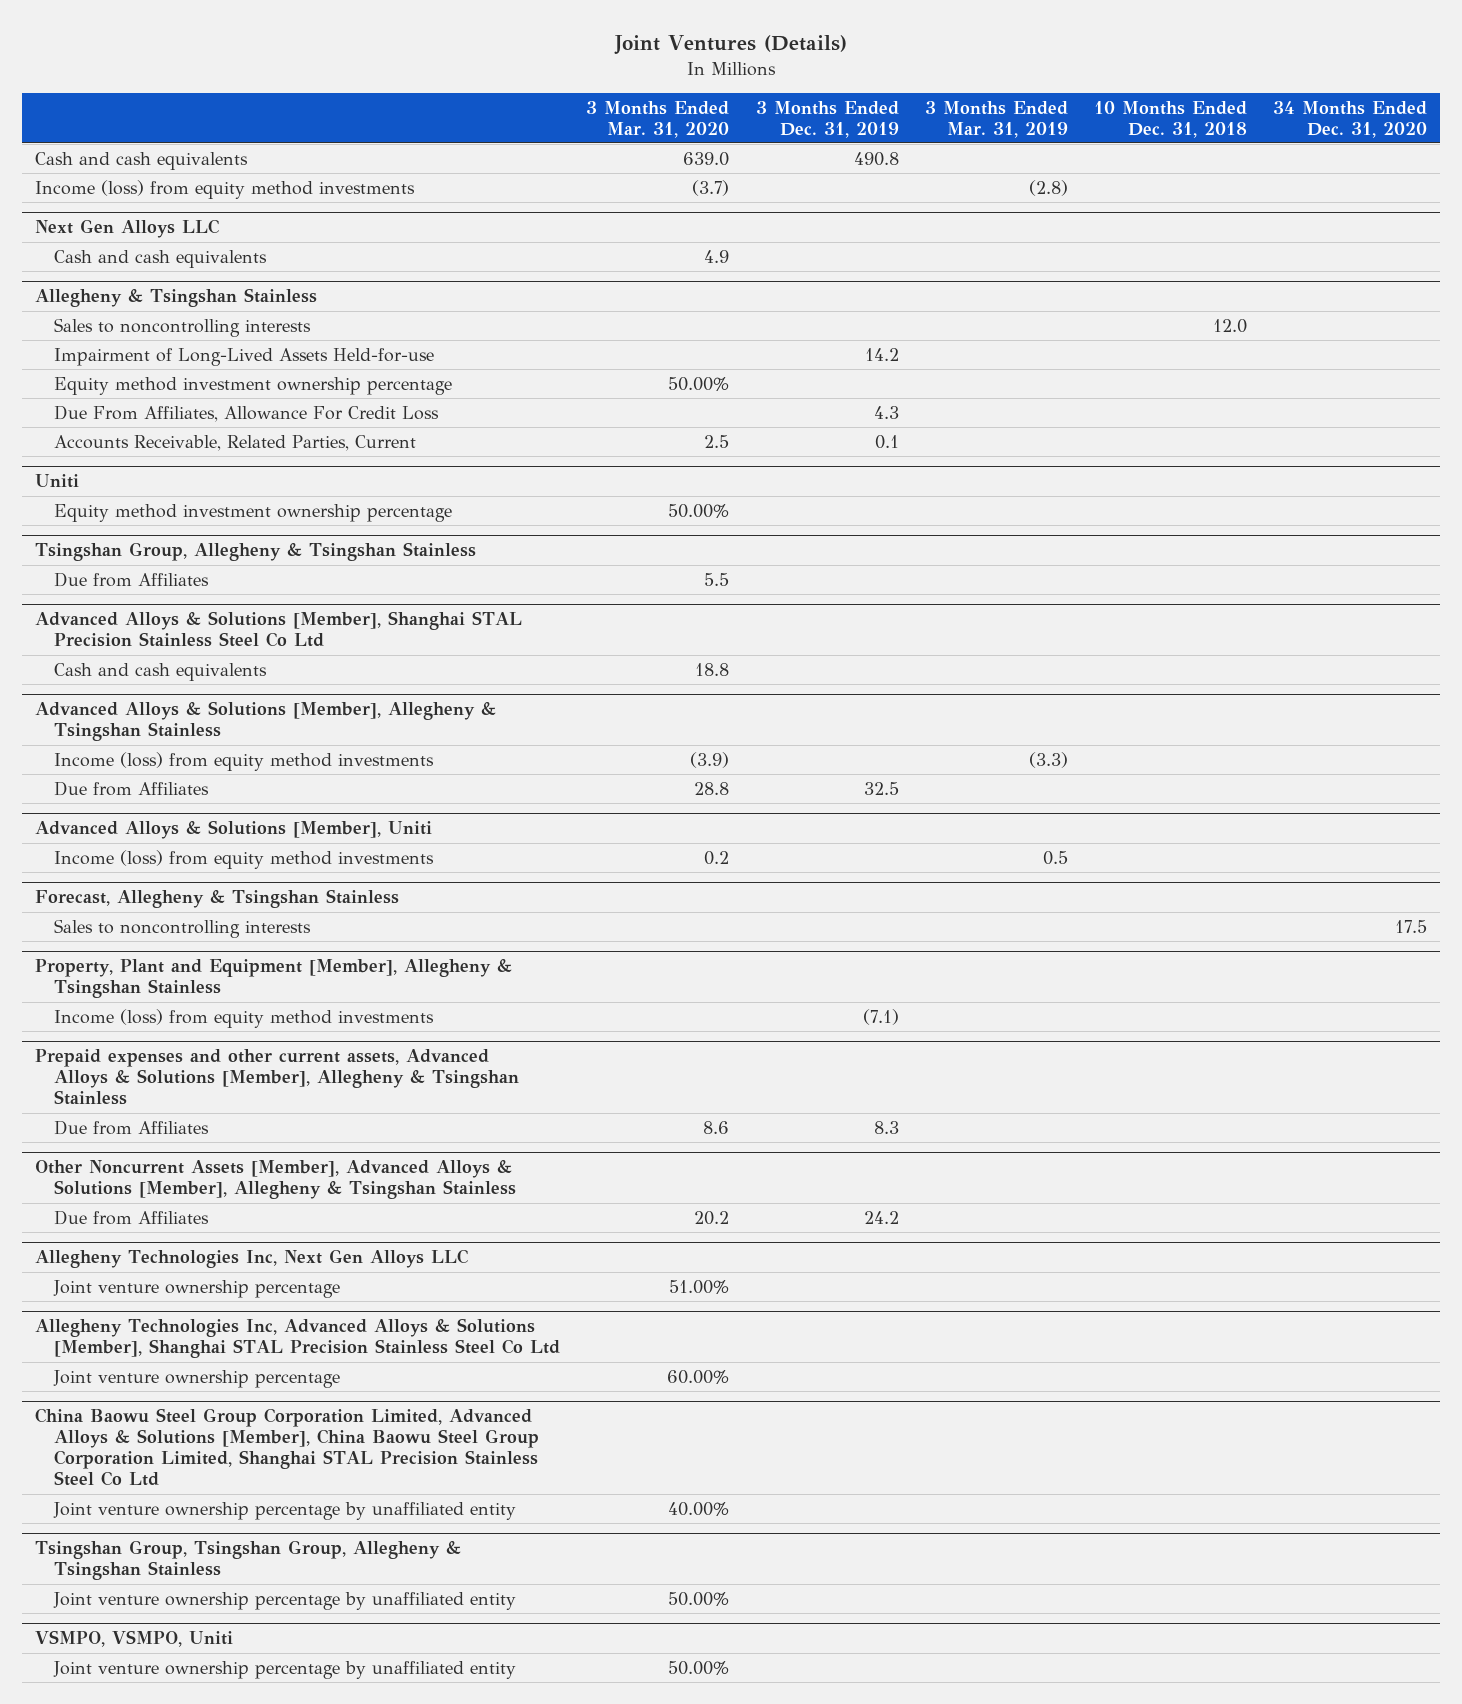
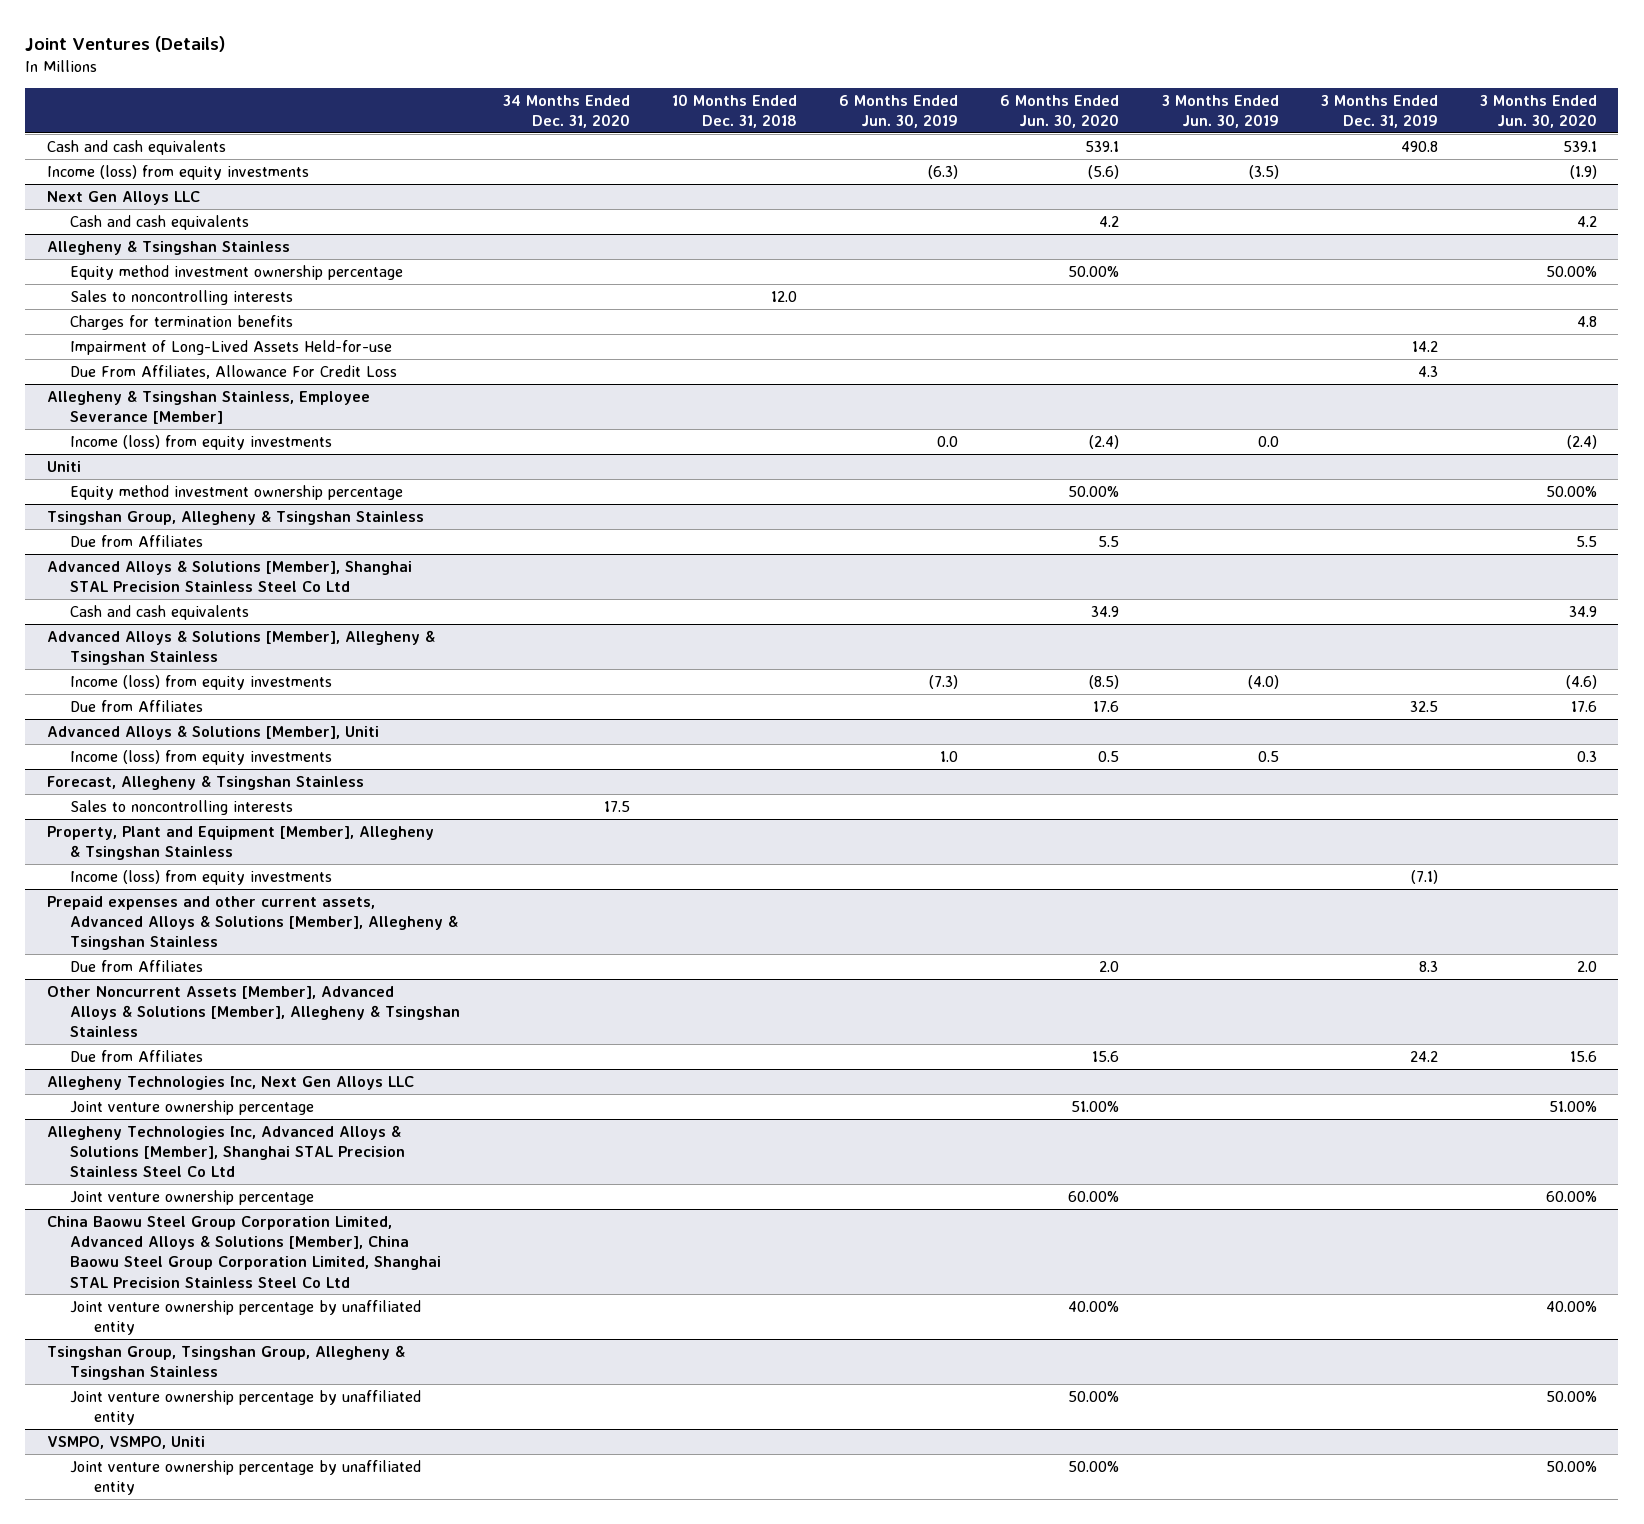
- | 3 Months Ended Mar. 31, 2020 | 3 Months Ended Dec. 31, 2019 | 3 Months Ended Mar. 31, 2019 | 10 Months Ended Dec. 31, 2018 | 34 Months Ended Dec. 31, 2020
+ | 34 Months Ended Dec. 31, 2020 | 10 Months Ended Dec. 31, 2018 | 6 Months Ended Jun. 30, 2019 | 6 Months Ended Jun. 30, 2020 | 3 Months Ended Jun. 30, 2019 | 3 Months Ended Dec. 31, 2019 | 3 Months Ended Jun. 30, 2020
- Income (loss) from equity method investments | (3.7) | | (2.8) | |
+ Income (loss) from equity investments | | | (6.3) | (5.6) | (3.5) | | (1.9)
@ Allegheny & Tsingshan Stainless
moved up: Equity method investment ownership percentage | | | | 50.00% | | | 50.00%
+ Charges for termination benefits | | | | | | | 4.8
- Accounts Receivable, Related Parties, Current | 2.5 | 0.1 | | |
+ Allegheny & Tsingshan Stainless, Employee Severance [Member]
+ Income (loss) from equity investments | | | 0.0 | (2.4) | 0.0 | | (2.4)
@ Advanced Alloys & Solutions [Member], Allegheny & Tsingshan Stainless
- Income (loss) from equity method investments | (3.9) | | (3.3) | |
+ Income (loss) from equity investments | | | (7.3) | (8.5) | (4.0) | | (4.6)
@ Advanced Alloys & Solutions [Member], Uniti
- Income (loss) from equity method investments | 0.2 | | 0.5 | |
+ Income (loss) from equity investments | | | 1.0 | 0.5 | 0.5 | | 0.3
@ Property, Plant and Equipment [Member], Allegheny & Tsingshan Stainless
- Income (loss) from equity method investments | | (7.1) | | |
+ Income (loss) from equity investments | | | | | | (7.1) |

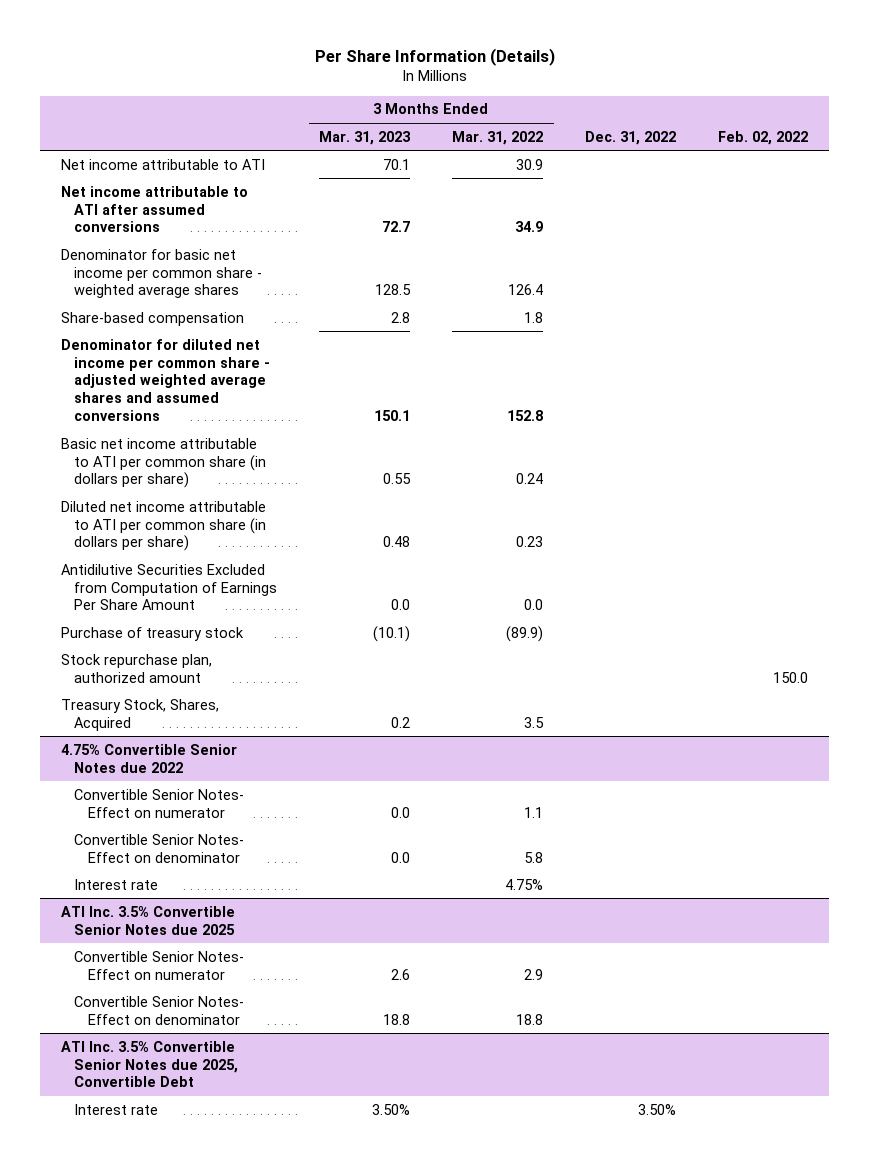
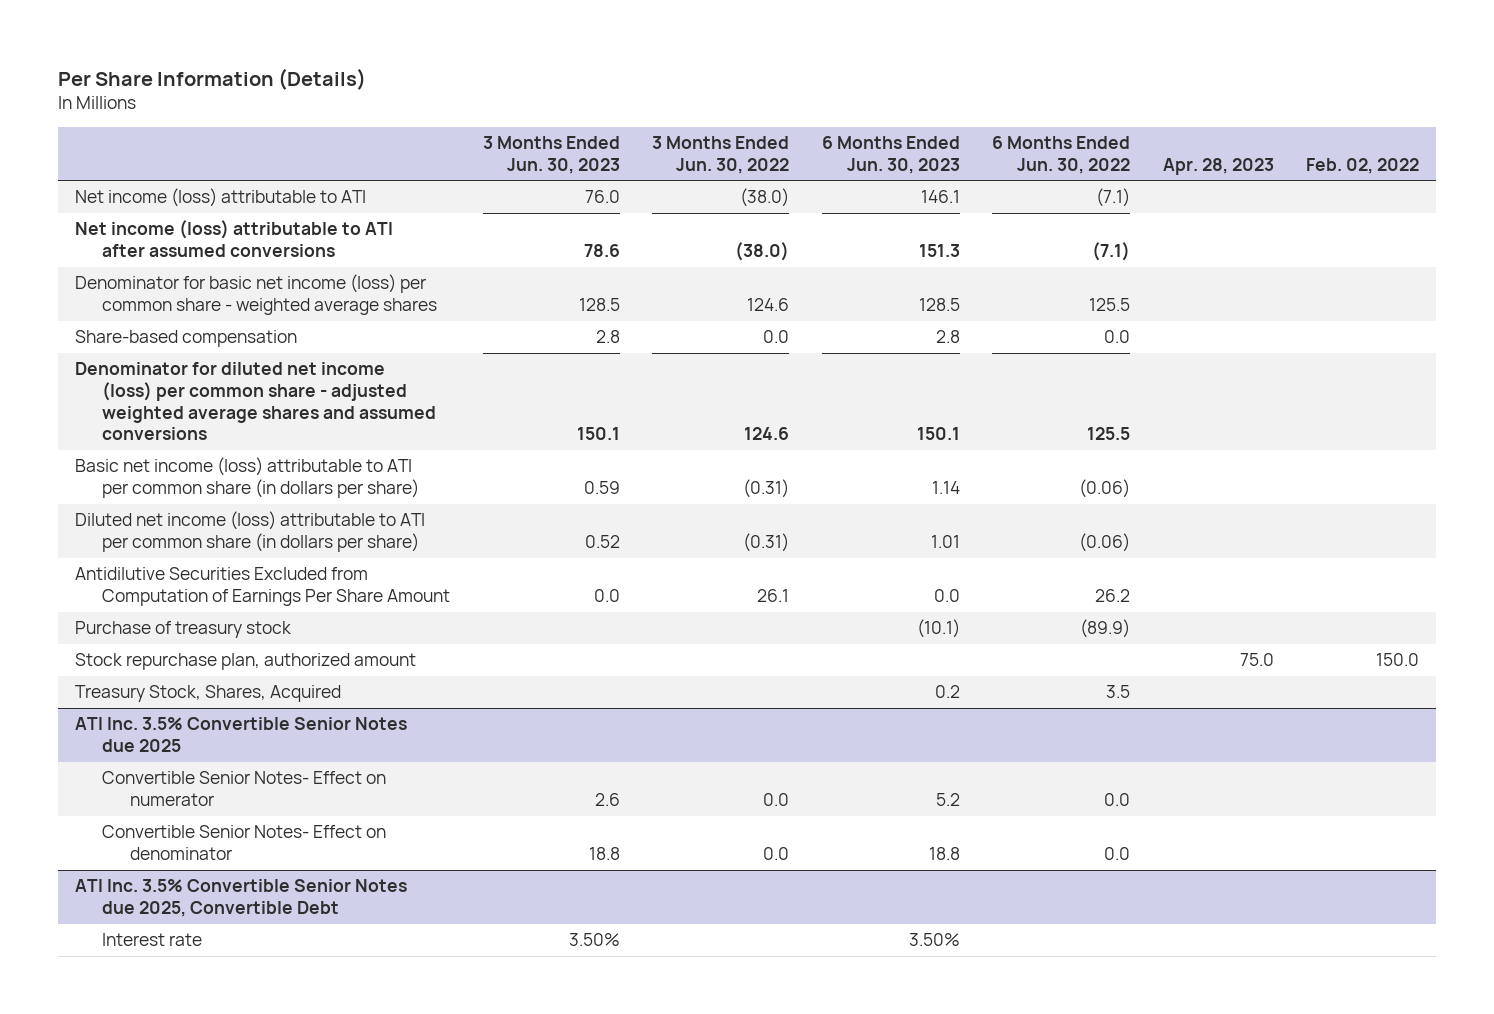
- | 3 Months Ended Mar. 31, 2023 | 3 Months Ended Mar. 31, 2022 | Dec. 31, 2022 | Feb. 02, 2022
+ | 3 Months Ended Jun. 30, 2023 | 3 Months Ended Jun. 30, 2022 | 6 Months Ended Jun. 30, 2023 | 6 Months Ended Jun. 30, 2022 | Apr. 28, 2023 | Feb. 02, 2022
- Net income attributable to ATI | 70.1 | 30.9 | |
- Net income attributable to ATI after assumed conversions | 72.7 | 34.9 | |
- Denominator for basic net income per common share - weighted average shares | 128.5 | 126.4 | |
+ Net income (loss) attributable to ATI | 76.0 | (38.0) | 146.1 | (7.1) | |
+ Net income (loss) attributable to ATI after assumed conversions | 78.6 | (38.0) | 151.3 | (7.1) | |
+ Denominator for basic net income (loss) per common share - weighted average shares | 128.5 | 124.6 | 128.5 | 125.5 | |
- Denominator for diluted net income per common share - adjusted weighted average shares and assumed conversions | 150.1 | 152.8 | |
- Basic net income attributable to ATI per common share (in dollars per share) | 0.55 | 0.24 | |
- Diluted net income attributable to ATI per common share (in dollars per share) | 0.48 | 0.23 | |
+ Denominator for diluted net income (loss) per common share - adjusted weighted average shares and assumed conversions | 150.1 | 124.6 | 150.1 | 125.5 | |
+ Basic net income (loss) attributable to ATI per common share (in dollars per share) | 0.59 | (0.31) | 1.14 | (0.06) | |
+ Diluted net income (loss) attributable to ATI per common share (in dollars per share) | 0.52 | (0.31) | 1.01 | (0.06) | |
- 4.75% Convertible Senior Notes due 2022
- Convertible Senior Notes- Effect on numerator | 0.0 | 1.1 | |
- Convertible Senior Notes- Effect on denominator | 0.0 | 5.8 | |
- Interest rate | | 4.75% | |

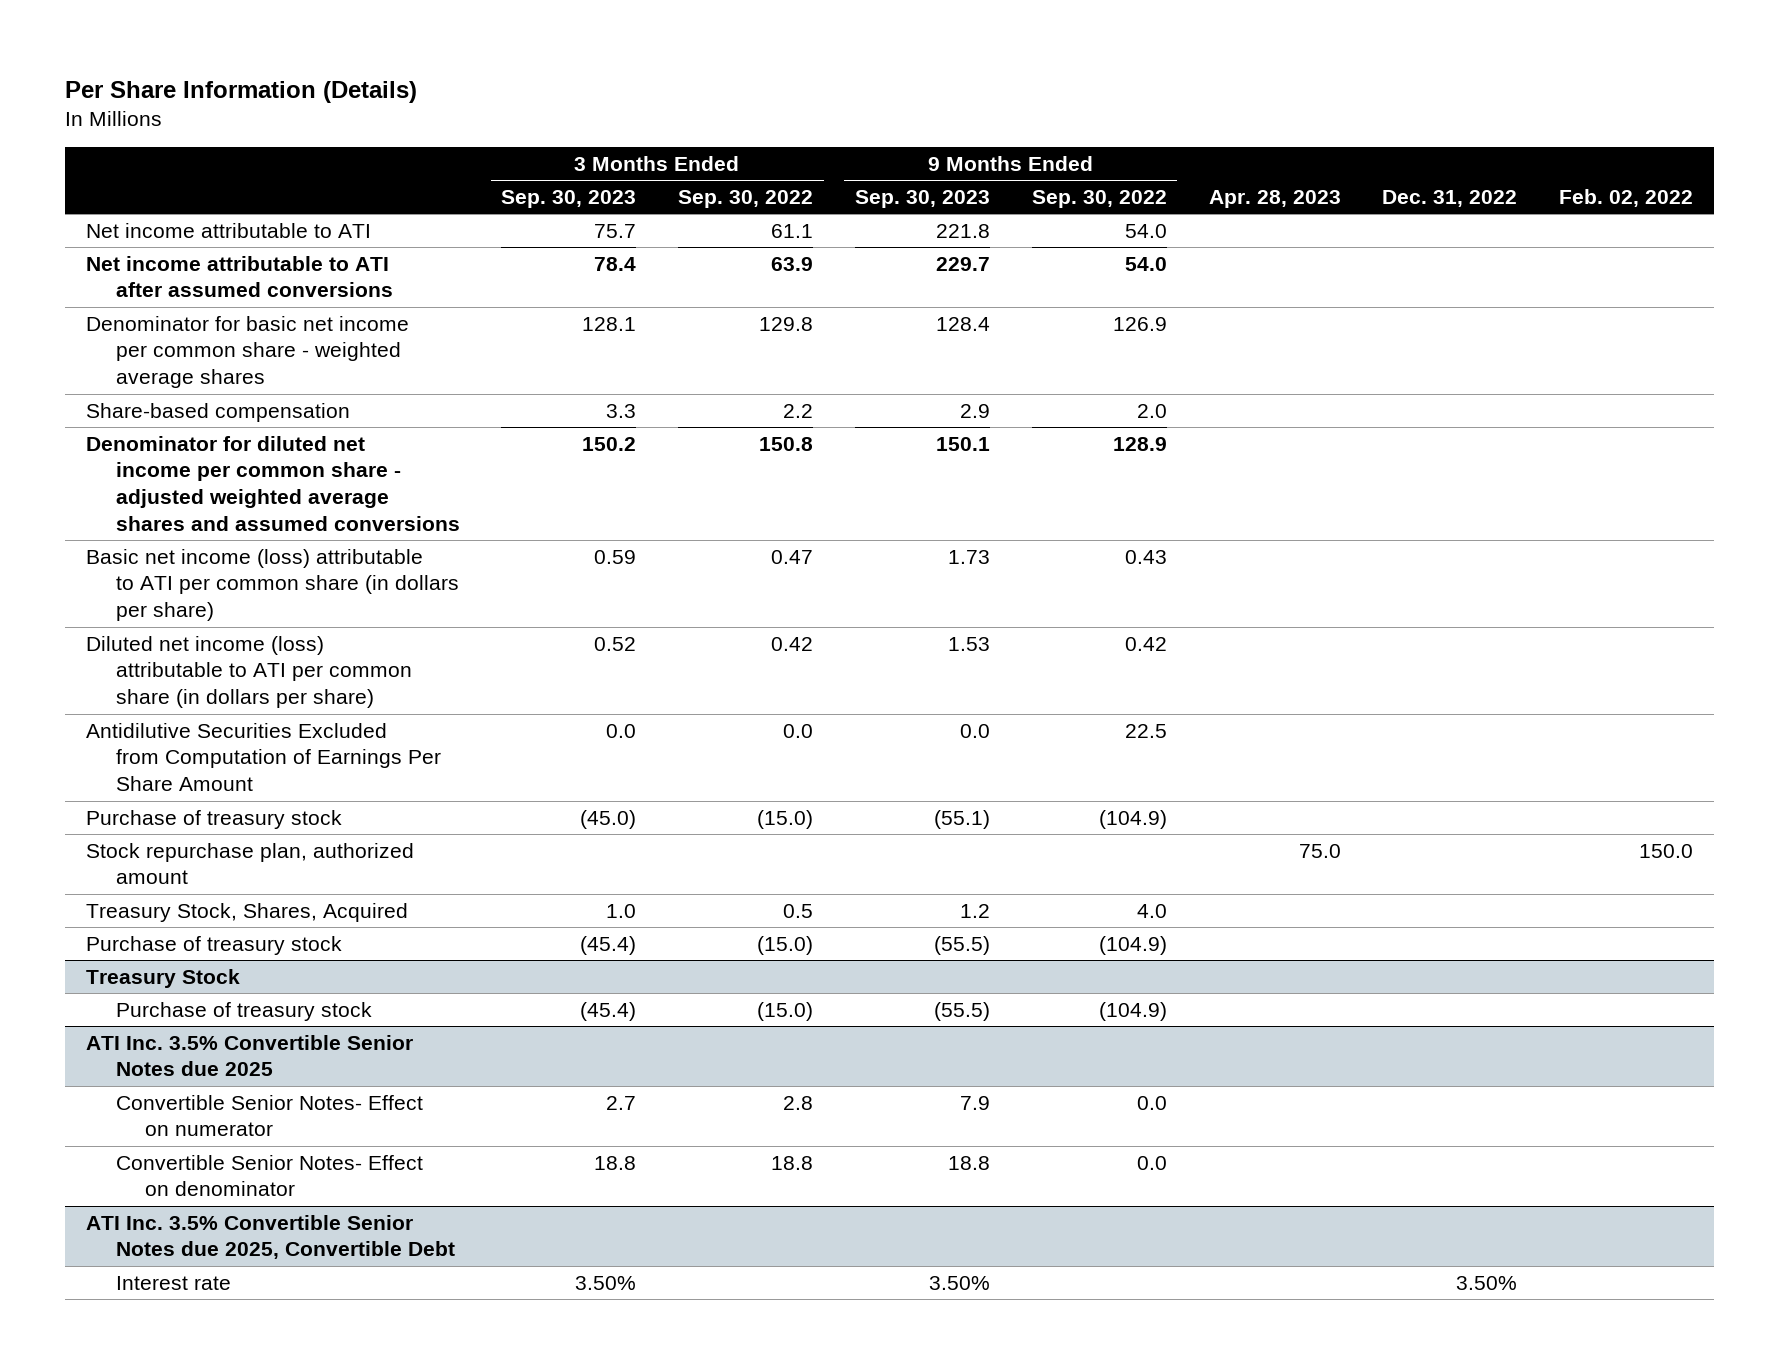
- | 3 Months Ended Jun. 30, 2023 | 3 Months Ended Jun. 30, 2022 | 6 Months Ended Jun. 30, 2023 | 6 Months Ended Jun. 30, 2022 | Apr. 28, 2023 | Feb. 02, 2022
+ | 3 Months Ended Sep. 30, 2023 | 3 Months Ended Sep. 30, 2022 | 9 Months Ended Sep. 30, 2023 | 9 Months Ended Sep. 30, 2022 | Apr. 28, 2023 | Dec. 31, 2022 | Feb. 02, 2022
- Net income (loss) attributable to ATI | 76.0 | (38.0) | 146.1 | (7.1) | |
- Net income (loss) attributable to ATI after assumed conversions | 78.6 | (38.0) | 151.3 | (7.1) | |
- Denominator for basic net income (loss) per common share - weighted average shares | 128.5 | 124.6 | 128.5 | 125.5 | |
+ Net income attributable to ATI | 75.7 | 61.1 | 221.8 | 54.0 | | |
+ Net income attributable to ATI after assumed conversions | 78.4 | 63.9 | 229.7 | 54.0 | | |
+ Denominator for basic net income per common share - weighted average shares | 128.1 | 129.8 | 128.4 | 126.9 | | |
- Denominator for diluted net income (loss) per common share - adjusted weighted average shares and assumed conversions | 150.1 | 124.6 | 150.1 | 125.5 | |
+ Denominator for diluted net income per common share - adjusted weighted average shares and assumed conversions | 150.2 | 150.8 | 150.1 | 128.9 | | |
+ Purchase of treasury stock | (45.4) | (15.0) | (55.5) | (104.9) | | |
+ Treasury Stock
+ Purchase of treasury stock | (45.4) | (15.0) | (55.5) | (104.9) | | |

